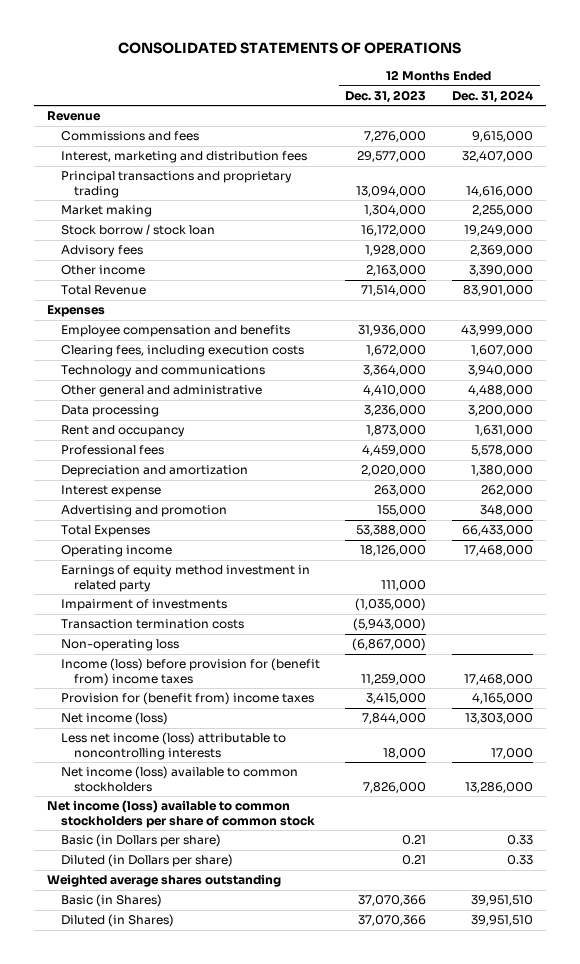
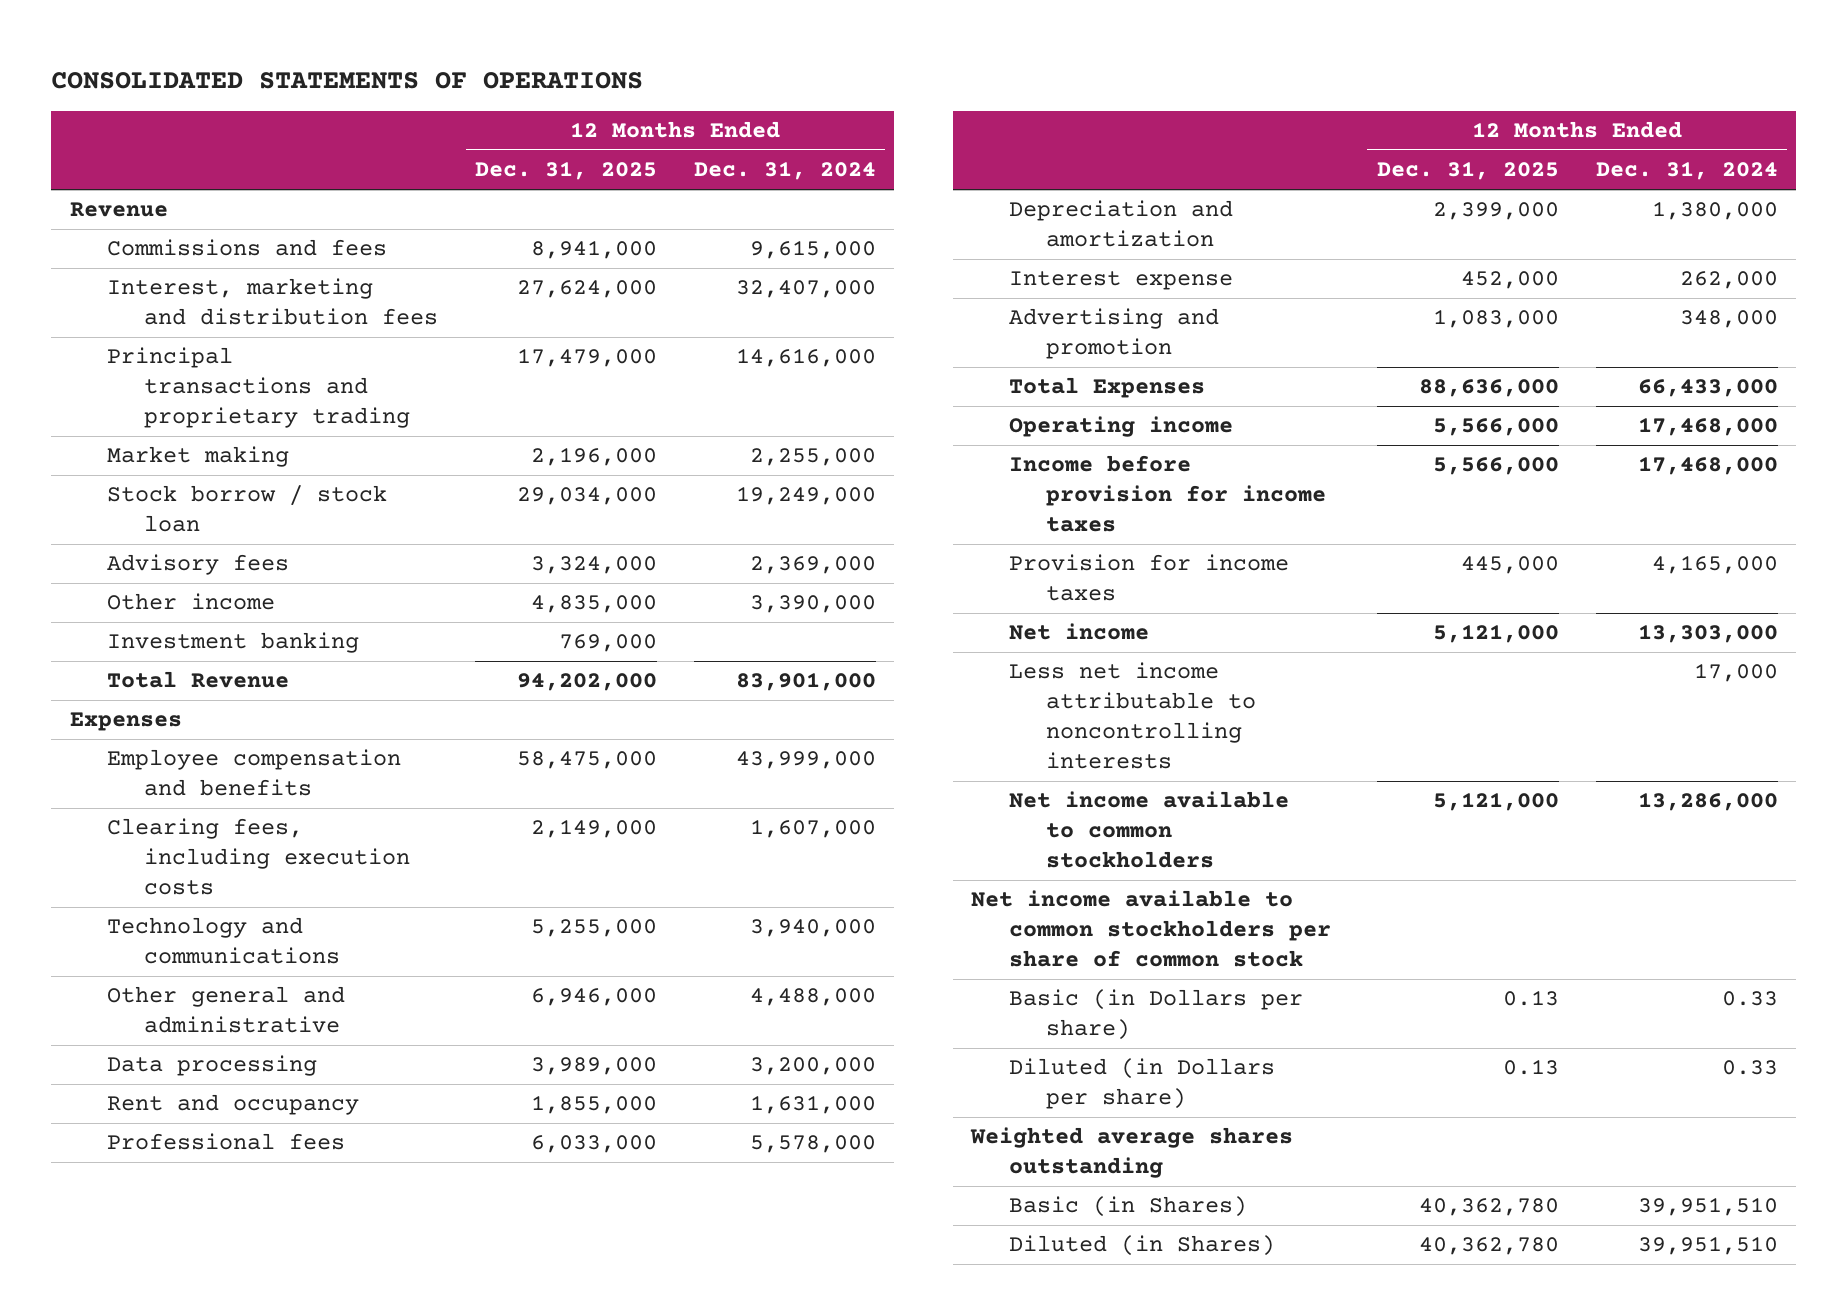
- | 12 Months Ended Dec. 31, 2023 | 12 Months Ended Dec. 31, 2024
+ | 12 Months Ended Dec. 31, 2025 | 12 Months Ended Dec. 31, 2024
+ Investment banking | 769,000 |
- Earnings of equity method investment in related party | 111,000 |
- Impairment of investments | (1,035,000) |
- Transaction termination costs | (5,943,000) |
- Non-operating loss | (6,867,000) |
- Income (loss) before provision for (benefit from) income taxes | 11,259,000 | 17,468,000
- Provision for (benefit from) income taxes | 3,415,000 | 4,165,000
- Net income (loss) | 7,844,000 | 13,303,000
- Less net income (loss) attributable to noncontrolling interests | 18,000 | 17,000
- Net income (loss) available to common stockholders | 7,826,000 | 13,286,000
- Net income (loss) available to common stockholders per share of common stock
+ Income before provision for income taxes | 5,566,000 | 17,468,000
+ Provision for income taxes | 445,000 | 4,165,000
+ Net income | 5,121,000 | 13,303,000
+ Less net income attributable to noncontrolling interests | | 17,000
+ Net income available to common stockholders | 5,121,000 | 13,286,000
+ Net income available to common stockholders per share of common stock

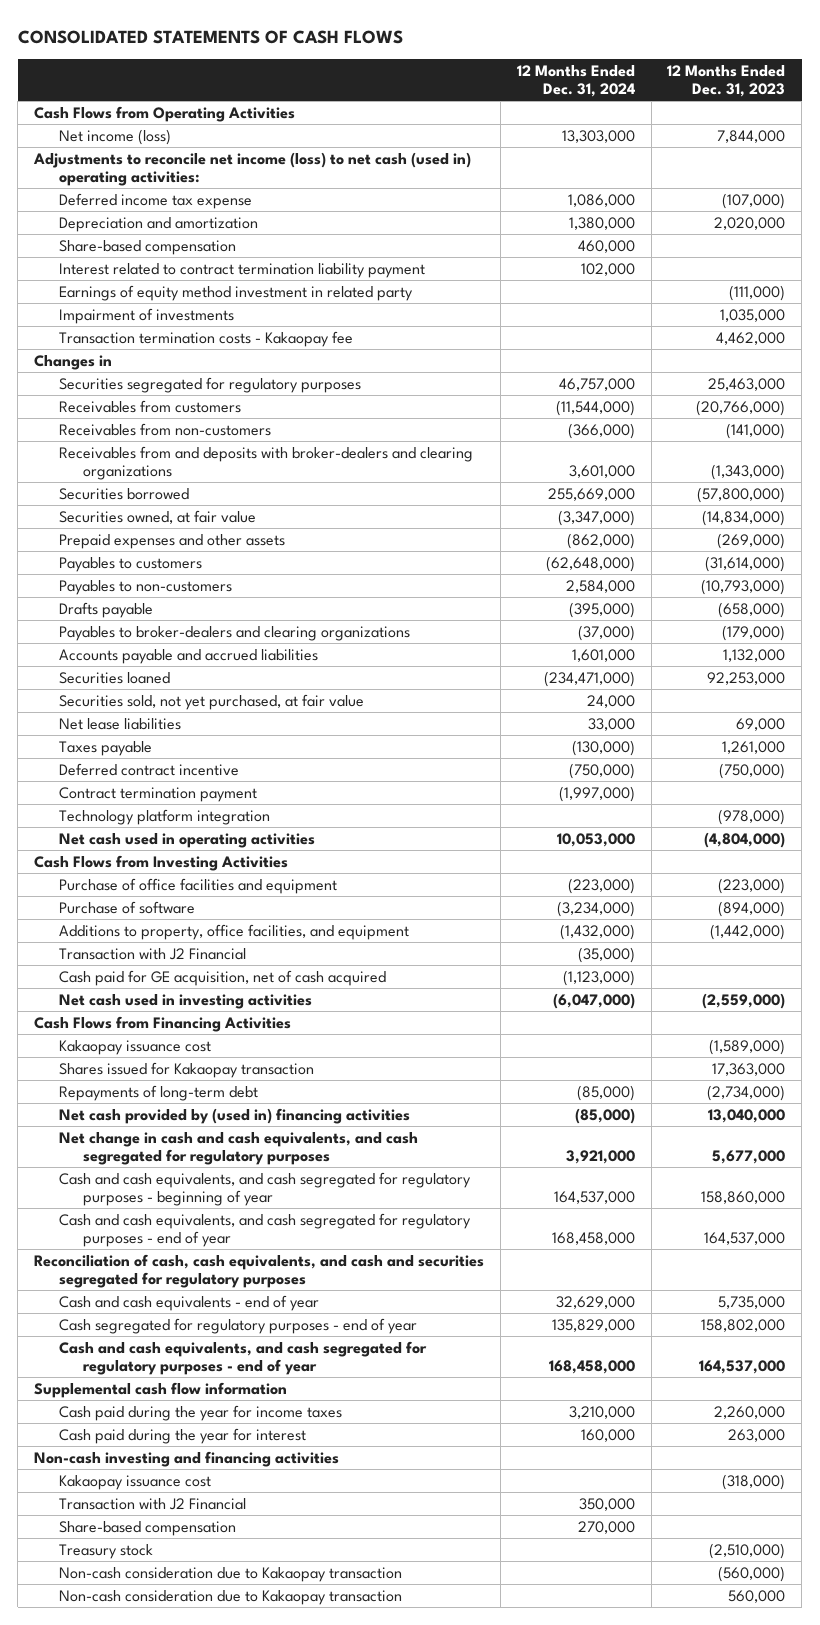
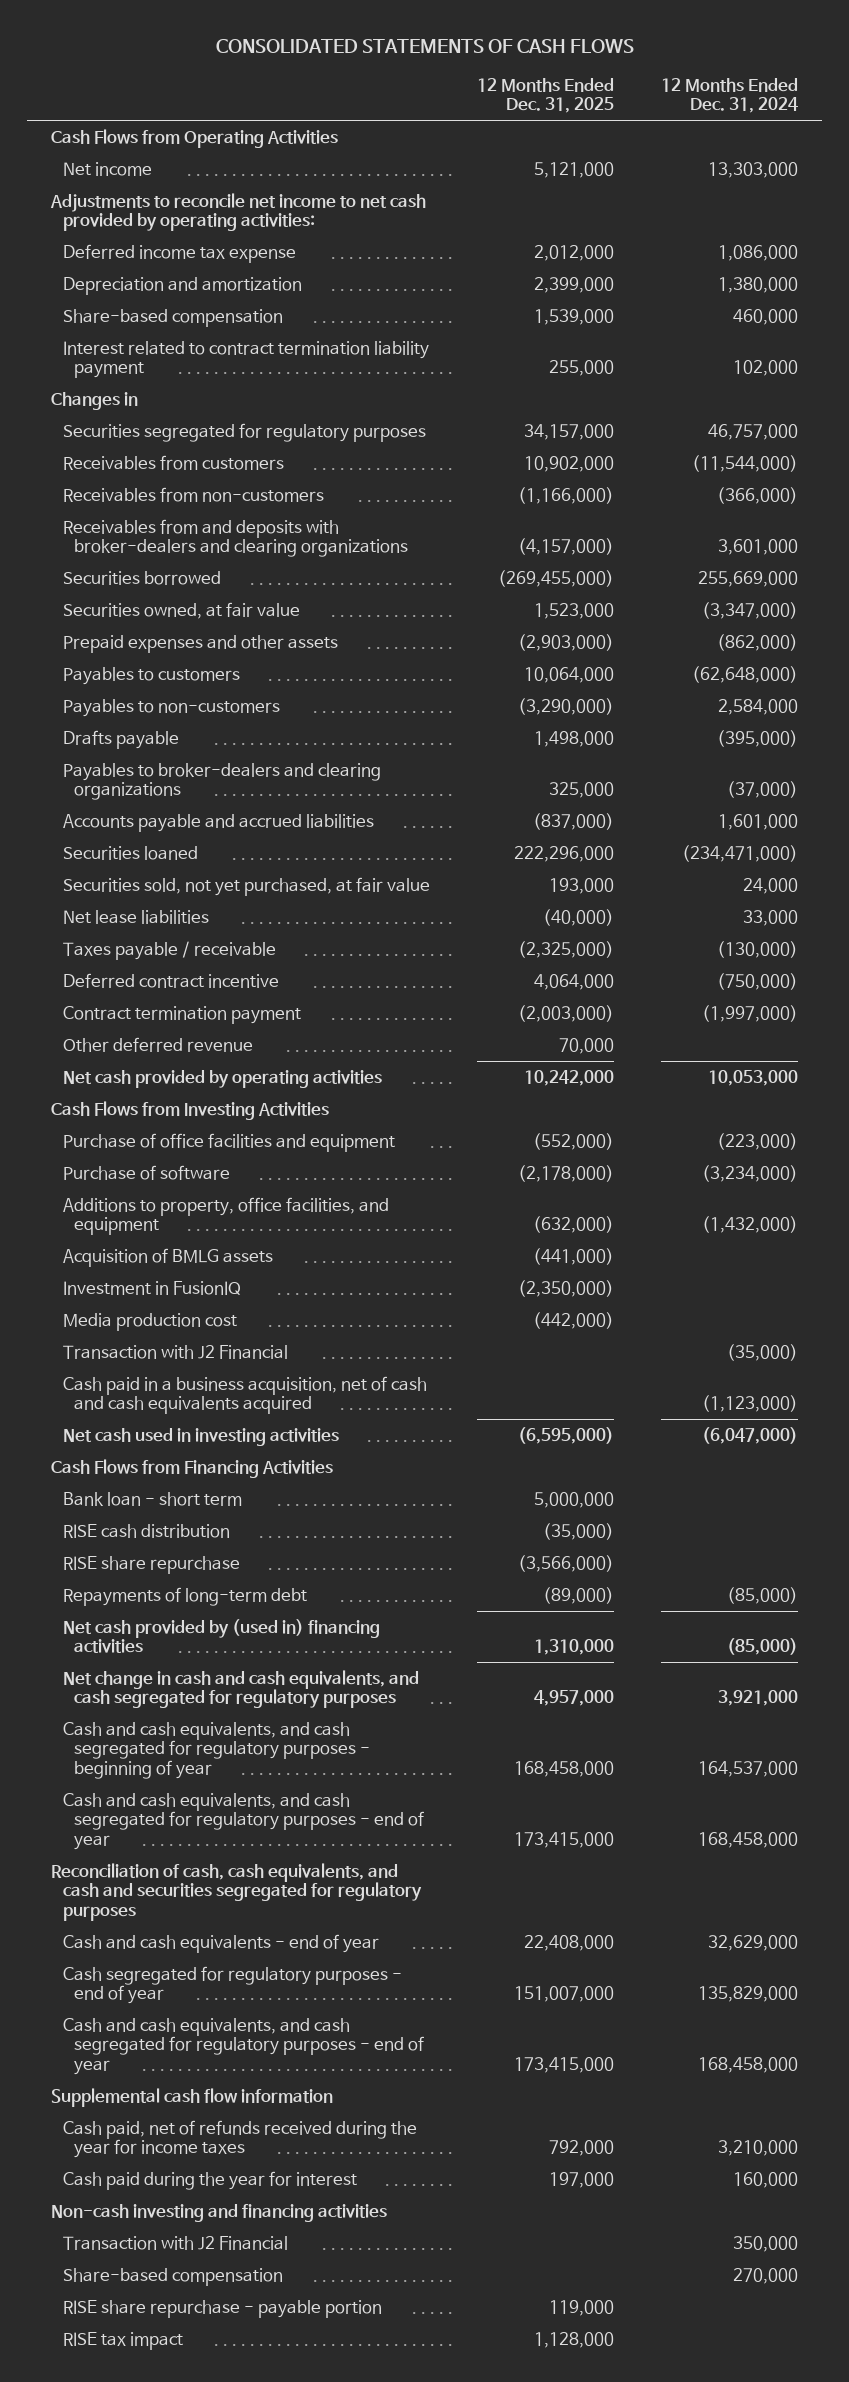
- | 12 Months Ended Dec. 31, 2024 | 12 Months Ended Dec. 31, 2023
+ | 12 Months Ended Dec. 31, 2025 | 12 Months Ended Dec. 31, 2024
- Net income (loss) | 13,303,000 | 7,844,000
- Adjustments to reconcile net income (loss) to net cash (used in) operating activities:
+ Net income | 5,121,000 | 13,303,000
+ Adjustments to reconcile net income to net cash provided by operating activities:
- Earnings of equity method investment in related party | | (111,000)
- Impairment of investments | | 1,035,000
- Transaction termination costs - Kakaopay fee | | 4,462,000
- Taxes payable | (130,000) | 1,261,000
+ Taxes payable / receivable | (2,325,000) | (130,000)
- Technology platform integration | | (978,000)
- Net cash used in operating activities | 10,053,000 | (4,804,000)
+ Other deferred revenue | 70,000 |
+ Net cash provided by operating activities | 10,242,000 | 10,053,000
+ Acquisition of BMLG assets | (441,000) |
+ Investment in FusionIQ | (2,350,000) |
+ Media production cost | (442,000) |
- Cash paid for GE acquisition, net of cash acquired | (1,123,000) |
+ Cash paid in a business acquisition, net of cash and cash equivalents acquired | | (1,123,000)
- Kakaopay issuance cost | | (1,589,000)
- Shares issued for Kakaopay transaction | | 17,363,000
+ Bank loan - short term | 5,000,000 |
+ RISE cash distribution | (35,000) |
+ RISE share repurchase | (3,566,000) |
- Cash paid during the year for income taxes | 3,210,000 | 2,260,000
+ Cash paid, net of refunds received during the year for income taxes | 792,000 | 3,210,000
- Kakaopay issuance cost | | (318,000)
- Treasury stock | | (2,510,000)
- Non-cash consideration due to Kakaopay transaction | | (560,000)
- Non-cash consideration due to Kakaopay transaction | | 560,000
+ RISE share repurchase - payable portion | 119,000 |
+ RISE tax impact | 1,128,000 |

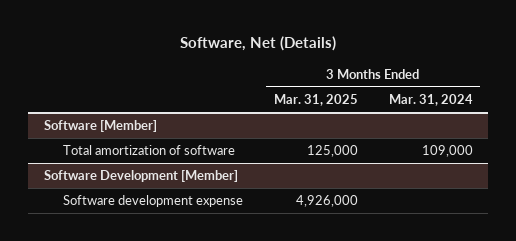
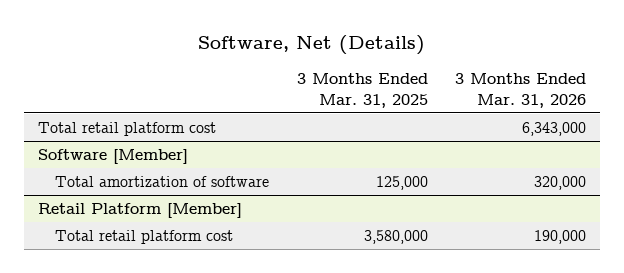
- | 3 Months Ended Mar. 31, 2025 | 3 Months Ended Mar. 31, 2024
+ | 3 Months Ended Mar. 31, 2025 | 3 Months Ended Mar. 31, 2026
+ Total retail platform cost | | 6,343,000
- Software Development [Member]
- Software development expense | 4,926,000 |
+ Retail Platform [Member]
+ Total retail platform cost | 3,580,000 | 190,000

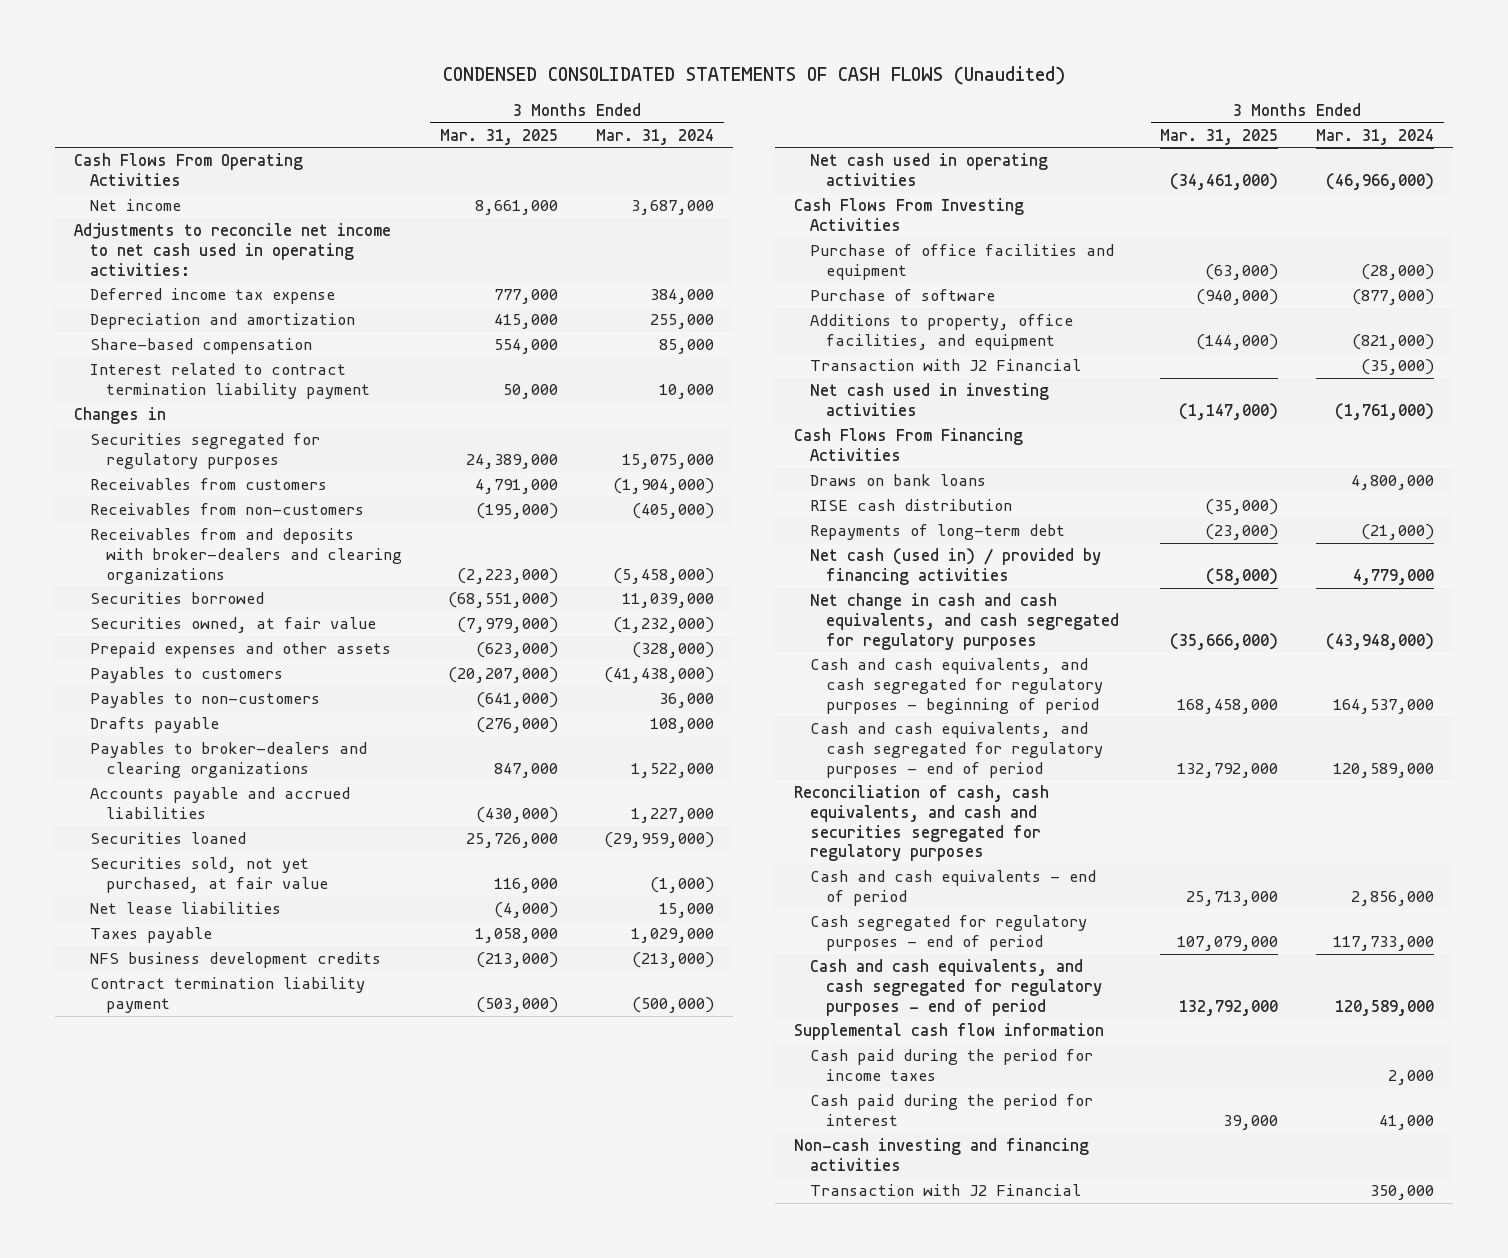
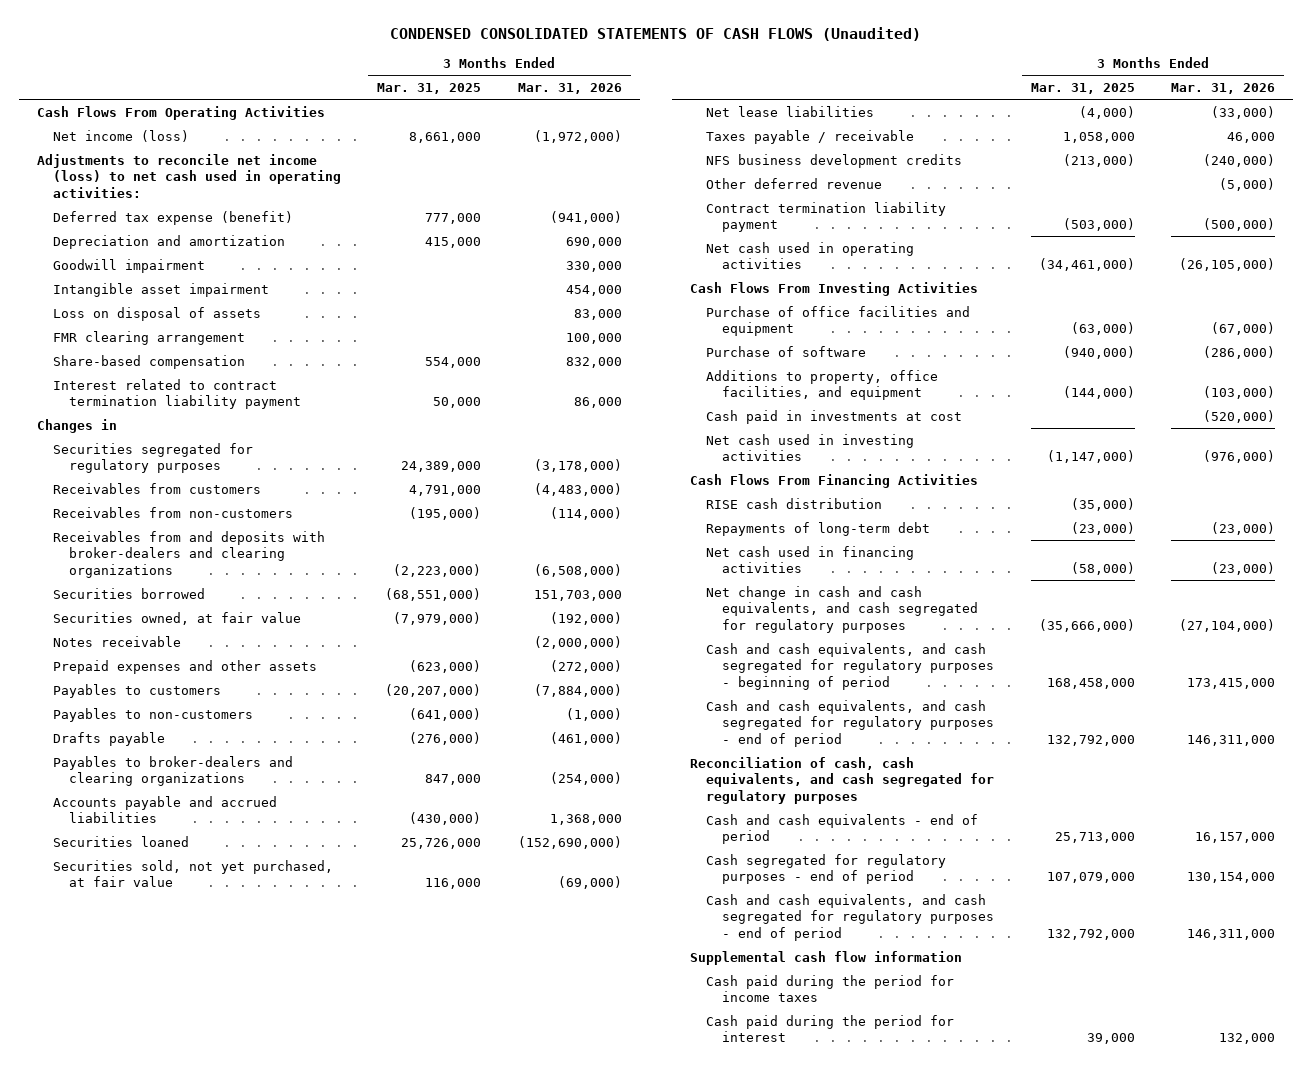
- | 3 Months Ended Mar. 31, 2025 | 3 Months Ended Mar. 31, 2024
+ | 3 Months Ended Mar. 31, 2025 | 3 Months Ended Mar. 31, 2026
- Net income | 8,661,000 | 3,687,000
- Adjustments to reconcile net income to net cash used in operating activities:
- Deferred income tax expense | 777,000 | 384,000
+ Net income (loss) | 8,661,000 | (1,972,000)
+ Adjustments to reconcile net income (loss) to net cash used in operating activities:
+ Deferred tax expense (benefit) | 777,000 | (941,000)
+ Goodwill impairment | | 330,000
+ Intangible asset impairment | | 454,000
+ Loss on disposal of assets | | 83,000
+ FMR clearing arrangement | | 100,000
+ Notes receivable | | (2,000,000)
- Taxes payable | 1,058,000 | 1,029,000
+ Taxes payable / receivable | 1,058,000 | 46,000
+ Other deferred revenue | | (5,000)
- Transaction with J2 Financial | | (35,000)
+ Cash paid in investments at cost | | (520,000)
- Draws on bank loans | | 4,800,000
- Net cash (used in) / provided by financing activities | (58,000) | 4,779,000
+ Net cash used in financing activities | (58,000) | (23,000)
- Reconciliation of cash, cash equivalents, and cash and securities segregated for regulatory purposes
+ Reconciliation of cash, cash equivalents, and cash segregated for regulatory purposes
- Non-cash investing and financing activities
- Transaction with J2 Financial | | 350,000

